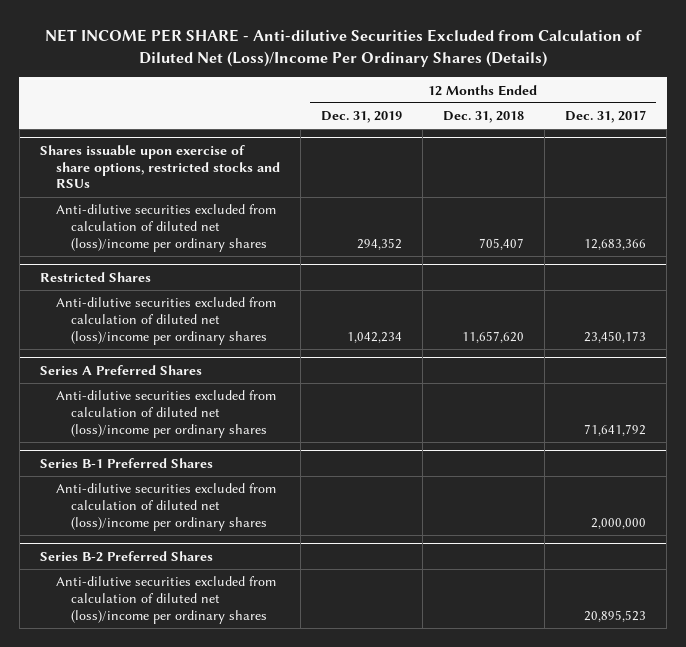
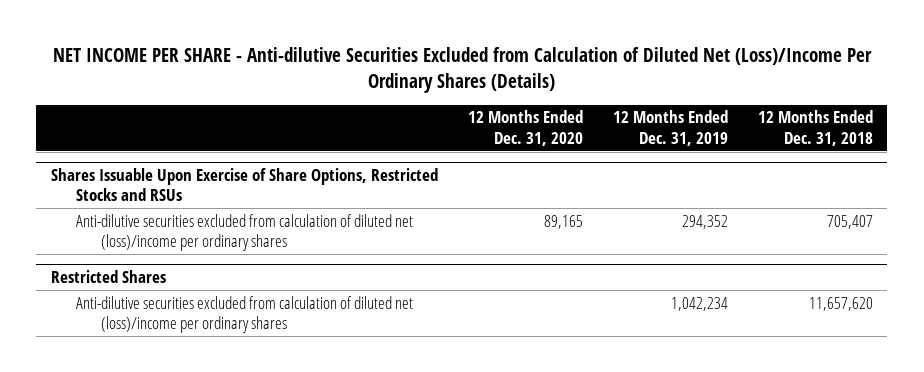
- | 12 Months Ended Dec. 31, 2019 | 12 Months Ended Dec. 31, 2018 | 12 Months Ended Dec. 31, 2017
+ | 12 Months Ended Dec. 31, 2020 | 12 Months Ended Dec. 31, 2019 | 12 Months Ended Dec. 31, 2018
- Shares issuable upon exercise of share options, restricted stocks and RSUs
+ Shares Issuable Upon Exercise of Share Options, Restricted Stocks and RSUs
- Series A Preferred Shares
- Anti-dilutive securities excluded from calculation of diluted net (loss)/income per ordinary shares | | | 71,641,792
- Series B-1 Preferred Shares
- Anti-dilutive securities excluded from calculation of diluted net (loss)/income per ordinary shares | | | 2,000,000
- Series B-2 Preferred Shares
- Anti-dilutive securities excluded from calculation of diluted net (loss)/income per ordinary shares | | | 20,895,523

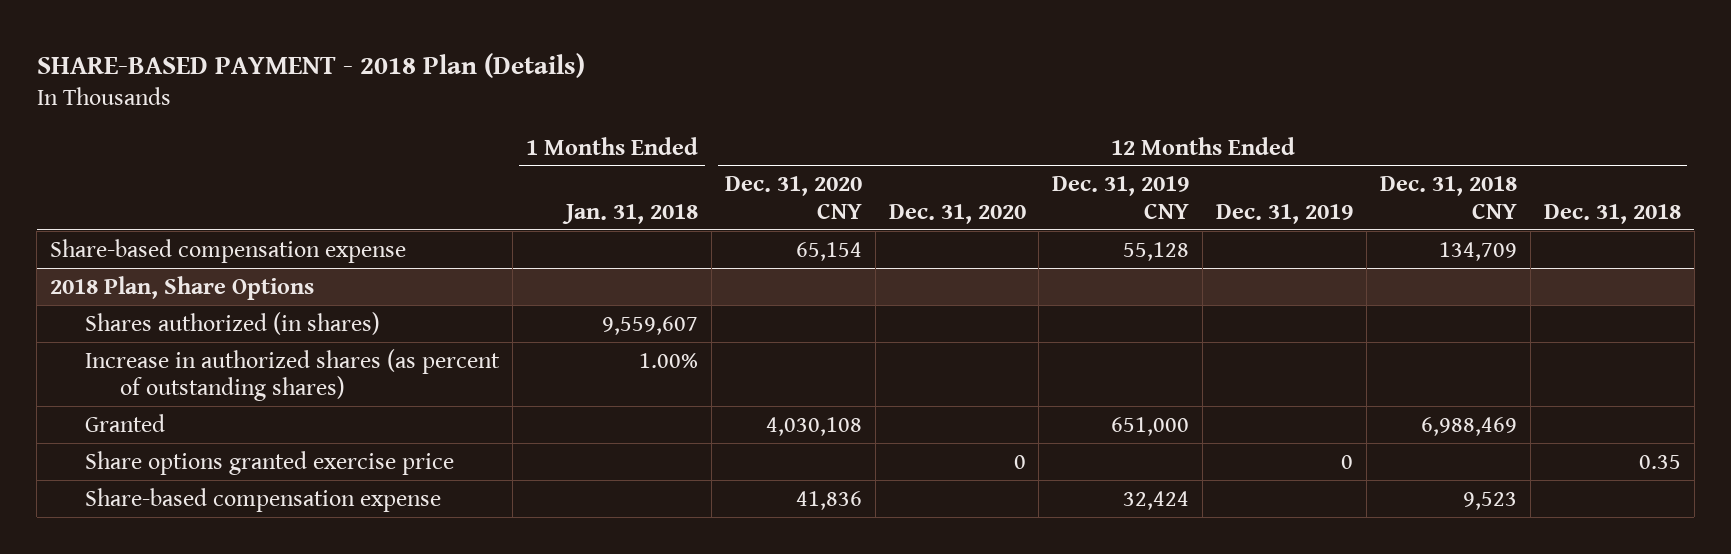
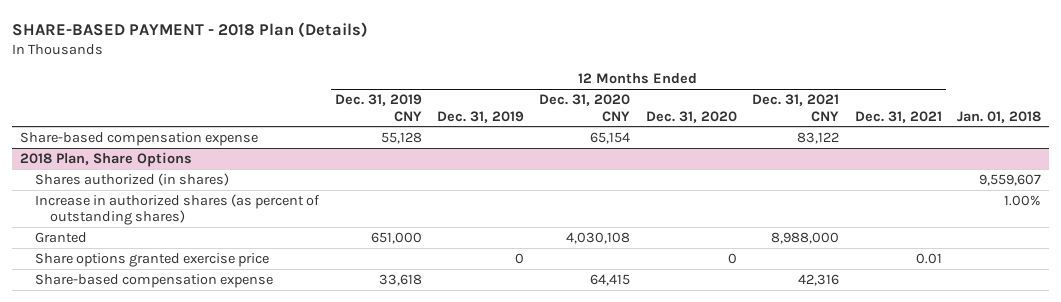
- | 1 Months Ended Jan. 31, 2018 | 12 Months Ended Dec. 31, 2020 CNY | 12 Months Ended Dec. 31, 2020 | 12 Months Ended Dec. 31, 2019 CNY | 12 Months Ended Dec. 31, 2019 | 12 Months Ended Dec. 31, 2018 CNY | 12 Months Ended Dec. 31, 2018
+ | 12 Months Ended Dec. 31, 2019 CNY | 12 Months Ended Dec. 31, 2019 | 12 Months Ended Dec. 31, 2020 CNY | 12 Months Ended Dec. 31, 2020 | 12 Months Ended Dec. 31, 2021 CNY | 12 Months Ended Dec. 31, 2021 | Jan. 01, 2018
@ 2018 Plan, Share Options
- Share-based compensation expense | | 41,836 | | 32,424 | | 9,523 |
+ Share-based compensation expense | 33,618 | | 64,415 | | 42,316 | |

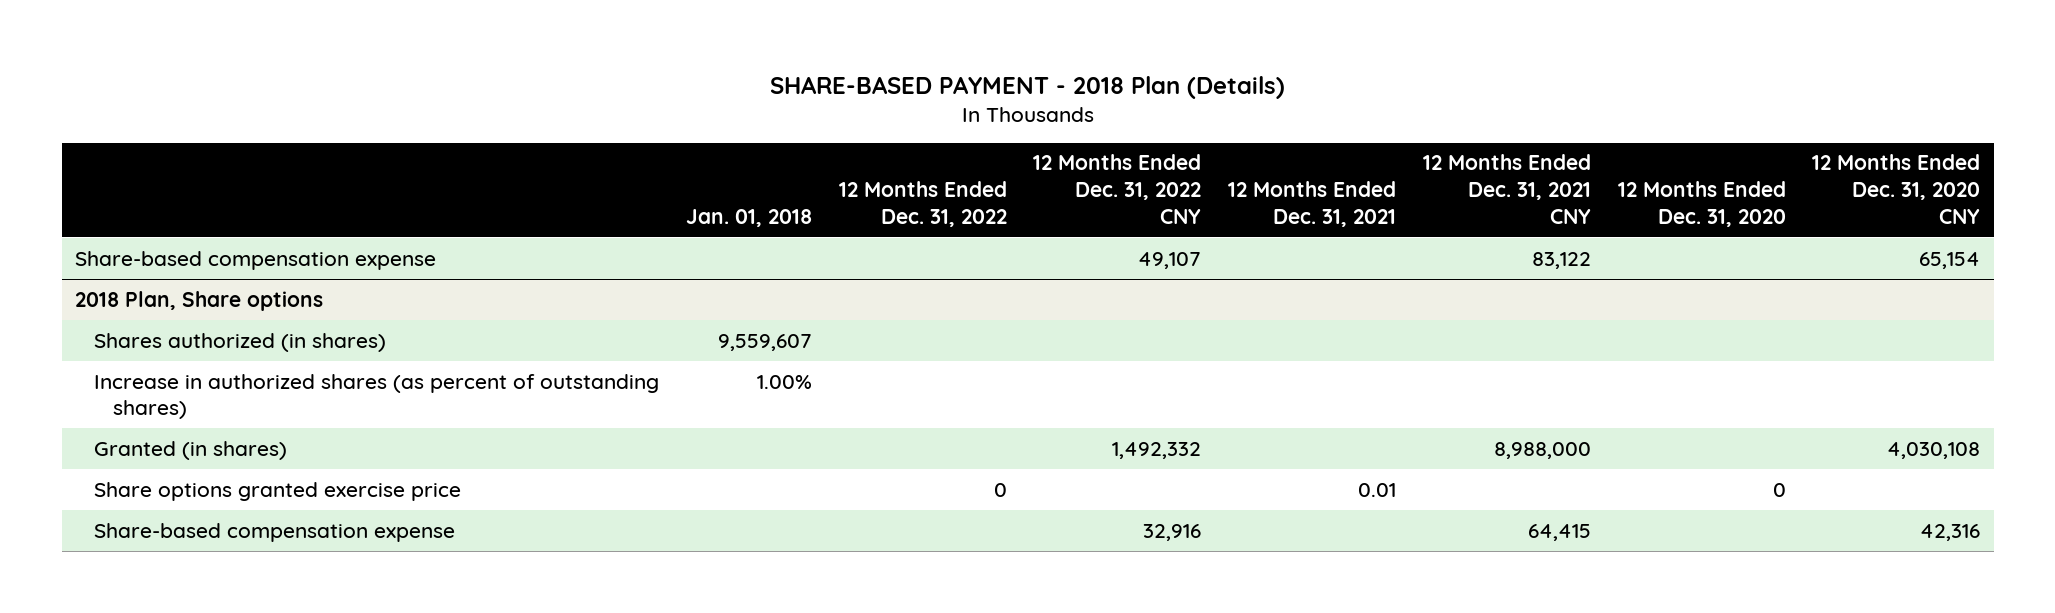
- | 12 Months Ended Dec. 31, 2019 CNY | 12 Months Ended Dec. 31, 2019 | 12 Months Ended Dec. 31, 2020 CNY | 12 Months Ended Dec. 31, 2020 | 12 Months Ended Dec. 31, 2021 CNY | 12 Months Ended Dec. 31, 2021 | Jan. 01, 2018
+ | Jan. 01, 2018 | 12 Months Ended Dec. 31, 2022 | 12 Months Ended Dec. 31, 2022 CNY | 12 Months Ended Dec. 31, 2021 | 12 Months Ended Dec. 31, 2021 CNY | 12 Months Ended Dec. 31, 2020 | 12 Months Ended Dec. 31, 2020 CNY
- 2018 Plan, Share Options
+ 2018 Plan, Share options
- Granted | 651,000 | | 4,030,108 | | 8,988,000 | |
+ Granted (in shares) | | | 1,492,332 | | 8,988,000 | | 4,030,108
- Share-based compensation expense | 33,618 | | 64,415 | | 42,316 | |
+ Share-based compensation expense | | | 32,916 | | 64,415 | | 42,316

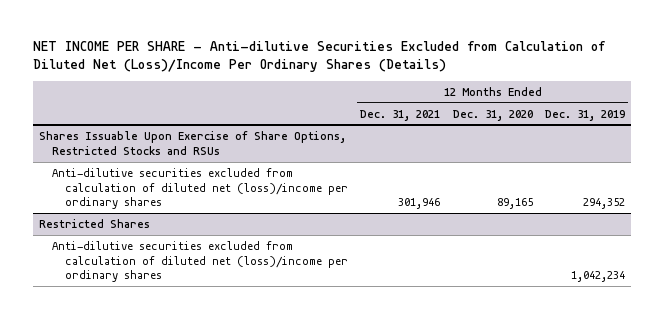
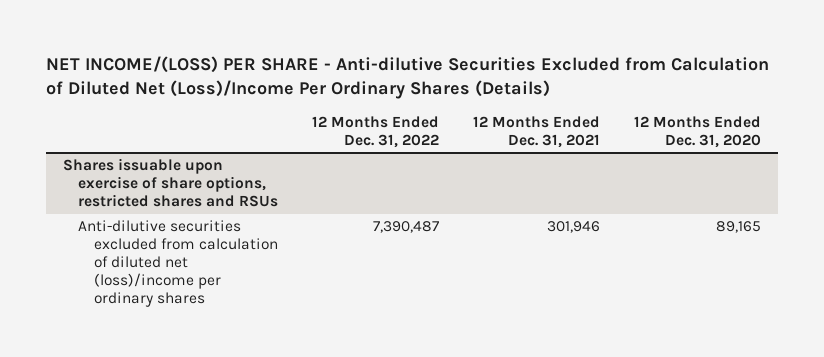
- NET INCOME PER SHARE - Anti-dilutive Securities Excluded from Calculation of Diluted Net (Loss)/Income Per Ordinary Shares (Details)
+ NET INCOME/(LOSS) PER SHARE - Anti-dilutive Securities Excluded from Calculation of Diluted Net (Loss)/Income Per Ordinary Shares (Details)
- | 12 Months Ended Dec. 31, 2021 | 12 Months Ended Dec. 31, 2020 | 12 Months Ended Dec. 31, 2019
+ | 12 Months Ended Dec. 31, 2022 | 12 Months Ended Dec. 31, 2021 | 12 Months Ended Dec. 31, 2020
- Shares Issuable Upon Exercise of Share Options, Restricted Stocks and RSUs
+ Shares issuable upon exercise of share options, restricted shares and RSUs
- Restricted Shares
- Anti-dilutive securities excluded from calculation of diluted net (loss)/income per ordinary shares | | | 1,042,234

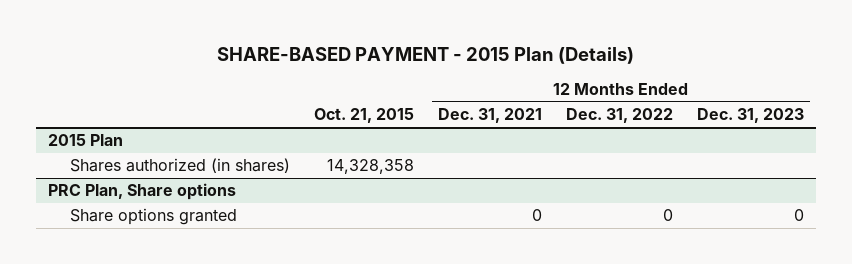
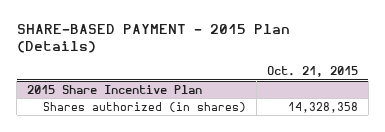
- | Oct. 21, 2015 | 12 Months Ended Dec. 31, 2021 | 12 Months Ended Dec. 31, 2022 | 12 Months Ended Dec. 31, 2023
+ | Oct. 21, 2015
- 2015 Plan
+ 2015 Share Incentive Plan
- PRC Plan, Share options
- Share options granted | | 0 | 0 | 0

